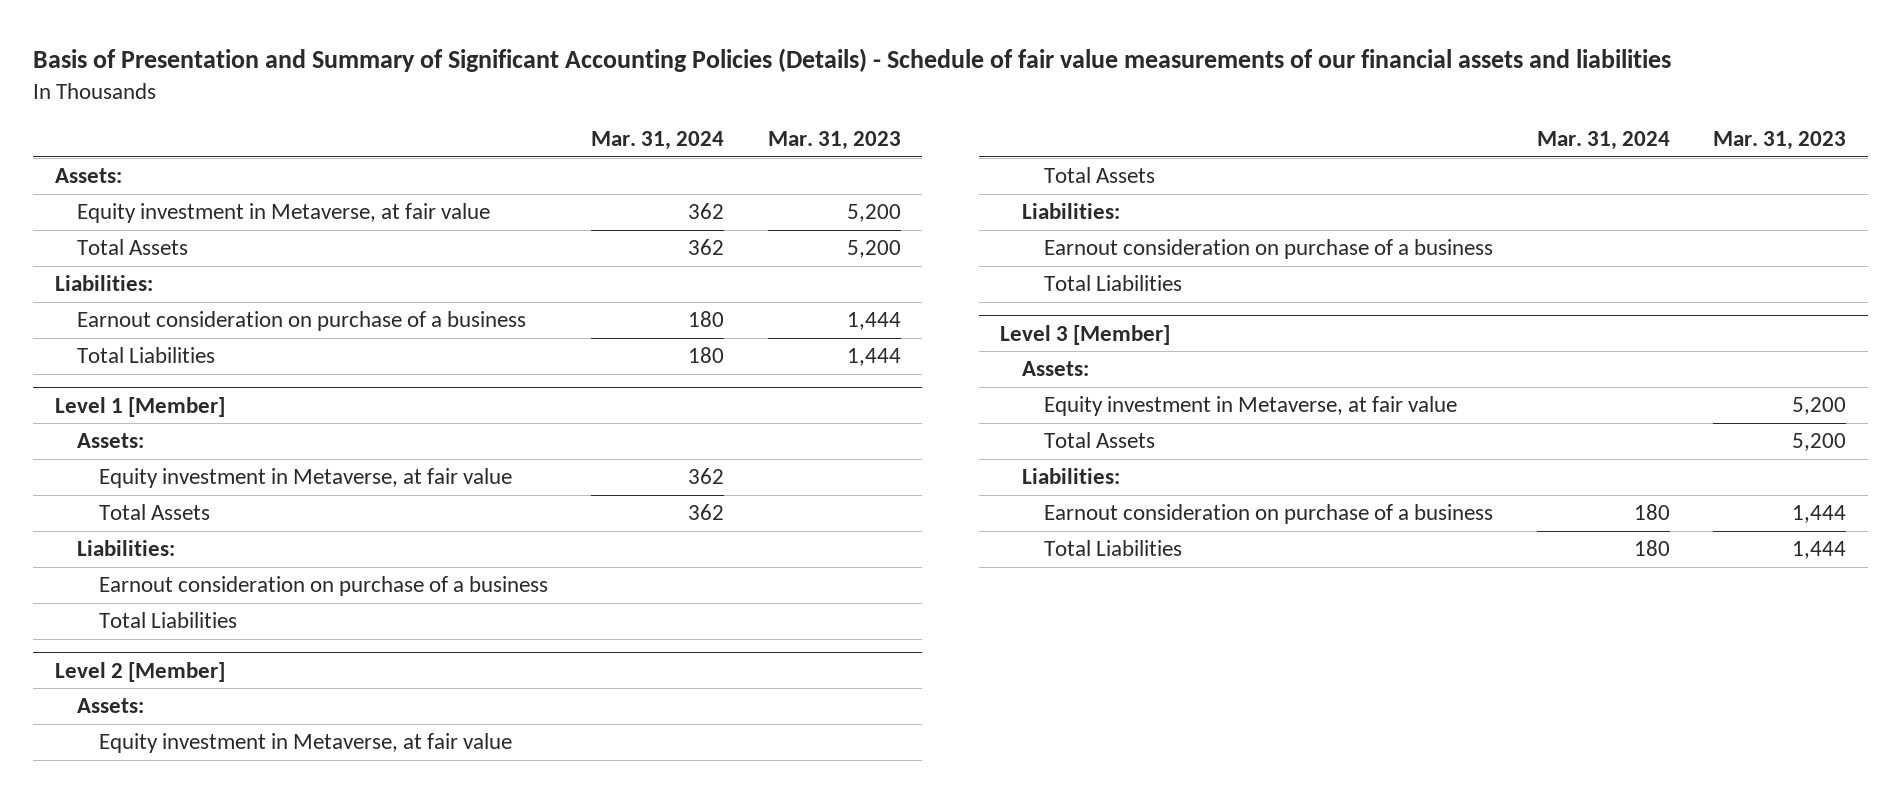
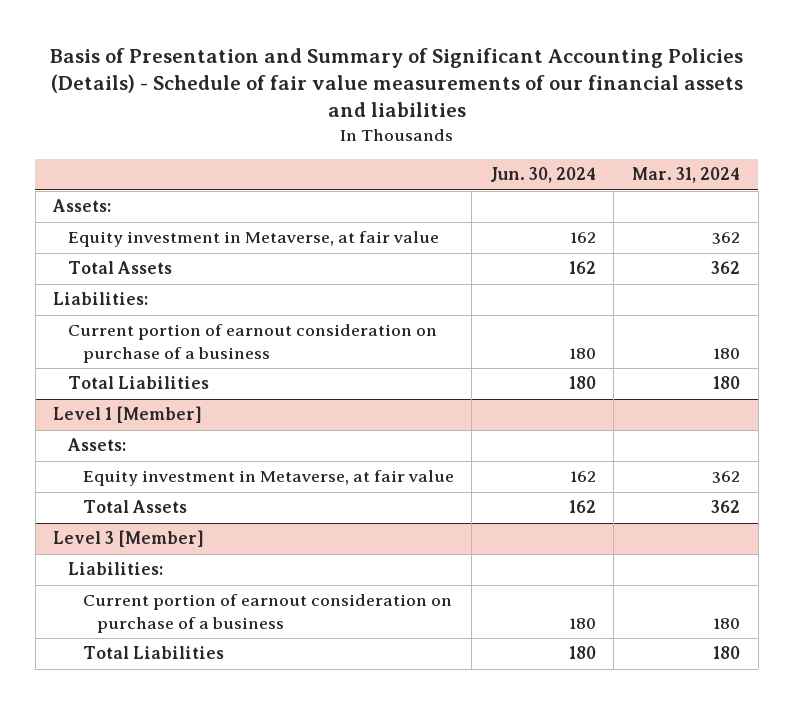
- | Mar. 31, 2024 | Mar. 31, 2023
+ | Jun. 30, 2024 | Mar. 31, 2024
- Earnout consideration on purchase of a business | 180 | 1,444
+ Current portion of earnout consideration on purchase of a business | 180 | 180
@ Level 1 [Member]
- Liabilities:
- Earnout consideration on purchase of a business
- Total Liabilities
- Level 2 [Member]
- Assets:
- Equity investment in Metaverse, at fair value
- Total Assets
- Liabilities:
- Earnout consideration on purchase of a business
- Total Liabilities
@ Level 3 [Member]
- Assets:
- Equity investment in Metaverse, at fair value | | 5,200
- Total Assets | | 5,200
- Earnout consideration on purchase of a business | 180 | 1,444
+ Current portion of earnout consideration on purchase of a business | 180 | 180

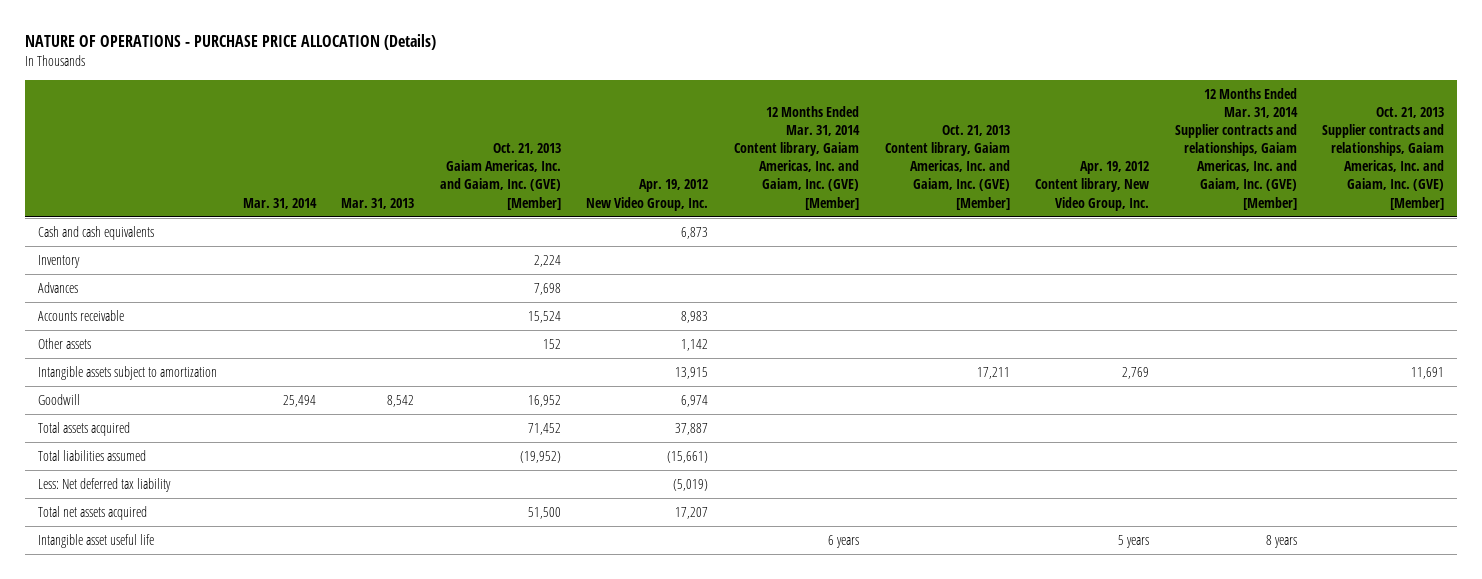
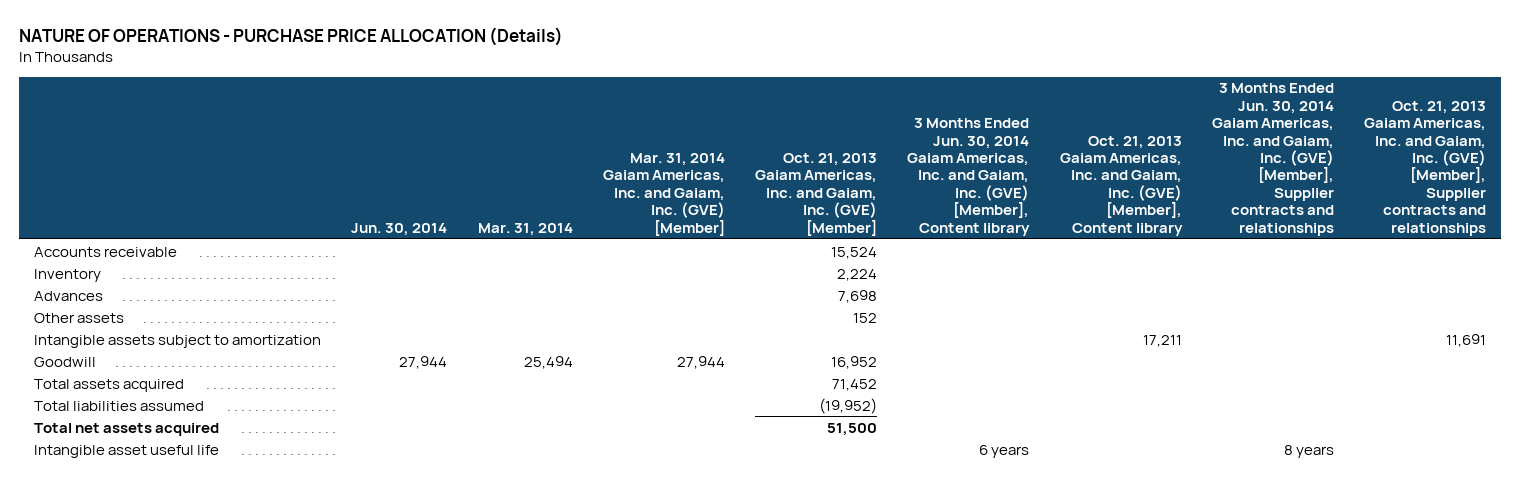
- | Mar. 31, 2014 | Mar. 31, 2013 | Oct. 21, 2013 Gaiam Americas, Inc. and Gaiam, Inc. (GVE) [Member] | Apr. 19, 2012 New Video Group, Inc. | 12 Months Ended Mar. 31, 2014 Content library, Gaiam Americas, Inc. and Gaiam, Inc. (GVE) [Member] | Oct. 21, 2013 Content library, Gaiam Americas, Inc. and Gaiam, Inc. (GVE) [Member] | Apr. 19, 2012 Content library, New Video Group, Inc. | 12 Months Ended Mar. 31, 2014 Supplier contracts and relationships, Gaiam Americas, Inc. and Gaiam, Inc. (GVE) [Member] | Oct. 21, 2013 Supplier contracts and relationships, Gaiam Americas, Inc. and Gaiam, Inc. (GVE) [Member]
+ | Jun. 30, 2014 | Mar. 31, 2014 | Mar. 31, 2014 Gaiam Americas, Inc. and Gaiam, Inc. (GVE) [Member] | Oct. 21, 2013 Gaiam Americas, Inc. and Gaiam, Inc. (GVE) [Member] | 3 Months Ended Jun. 30, 2014 Gaiam Americas, Inc. and Gaiam, Inc. (GVE) [Member], Content library | Oct. 21, 2013 Gaiam Americas, Inc. and Gaiam, Inc. (GVE) [Member], Content library | 3 Months Ended Jun. 30, 2014 Gaiam Americas, Inc. and Gaiam, Inc. (GVE) [Member], Supplier contracts and relationships | Oct. 21, 2013 Gaiam Americas, Inc. and Gaiam, Inc. (GVE) [Member], Supplier contracts and relationships
- Cash and cash equivalents | | | | 6,873 | | | | |
moved up: Accounts receivable | | | | 15,524 | | | |
- Less: Net deferred tax liability | | | | (5,019) | | | | |

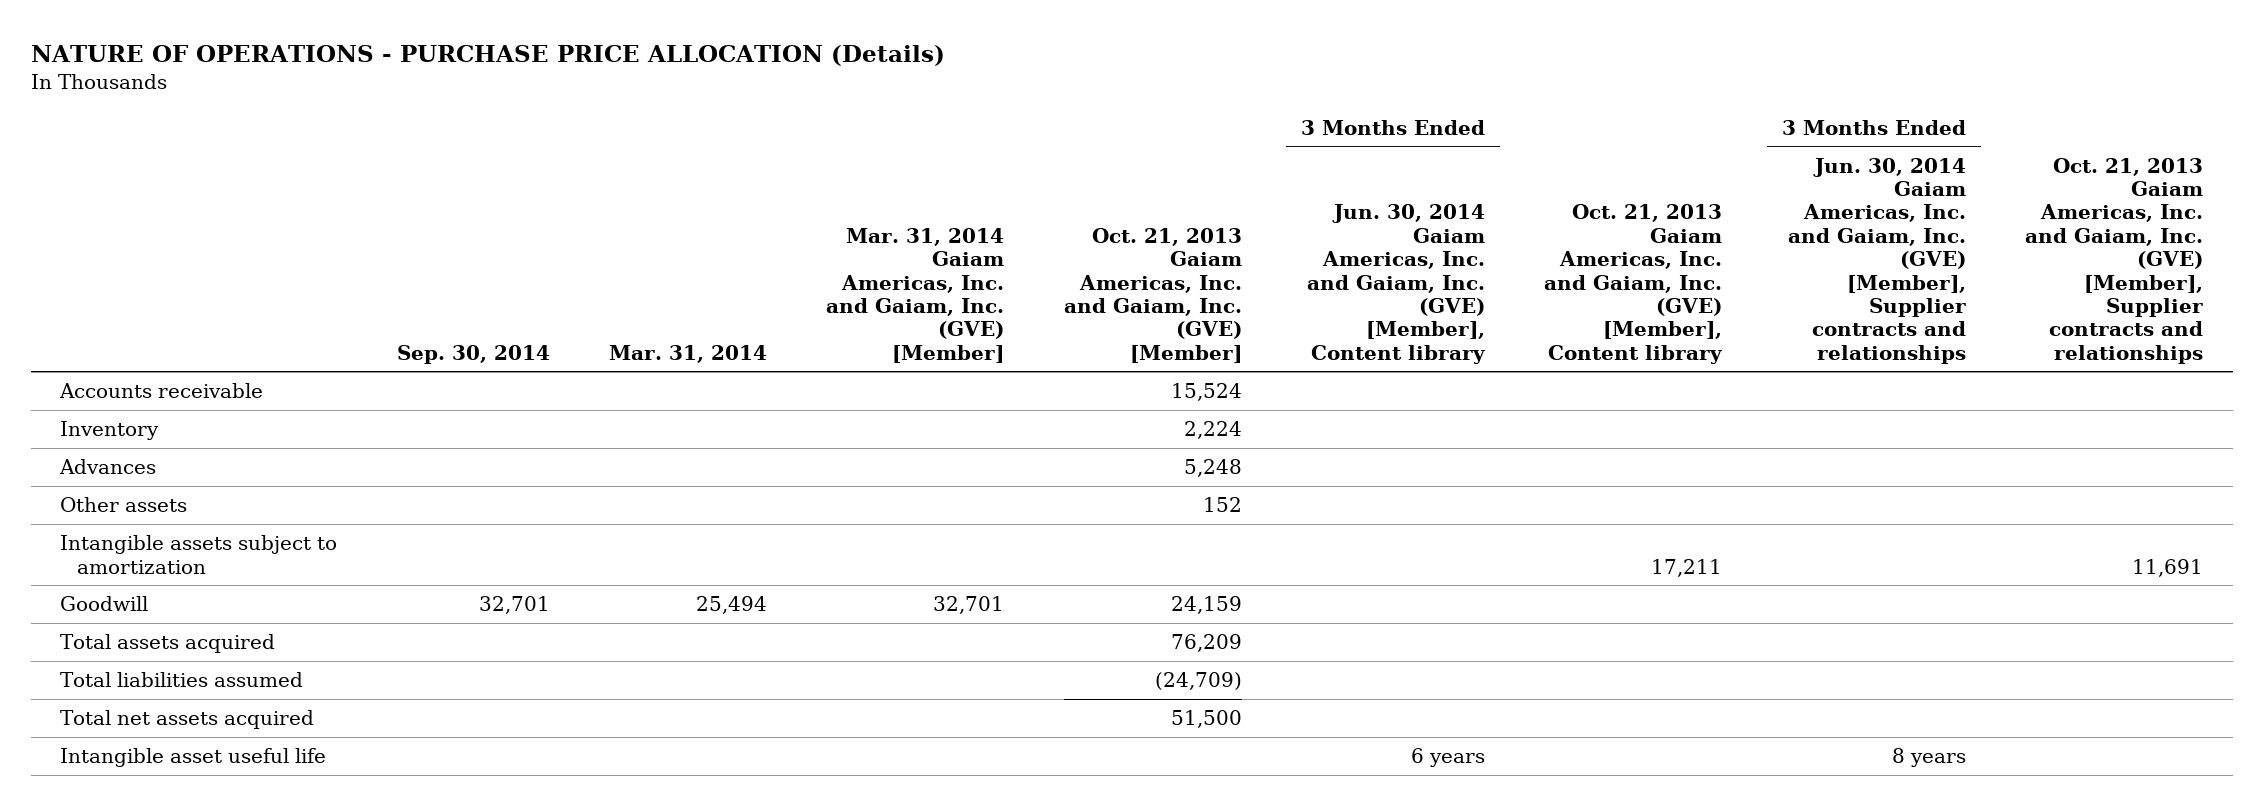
- | Jun. 30, 2014 | Mar. 31, 2014 | Mar. 31, 2014 Gaiam Americas, Inc. and Gaiam, Inc. (GVE) [Member] | Oct. 21, 2013 Gaiam Americas, Inc. and Gaiam, Inc. (GVE) [Member] | 3 Months Ended Jun. 30, 2014 Gaiam Americas, Inc. and Gaiam, Inc. (GVE) [Member], Content library | Oct. 21, 2013 Gaiam Americas, Inc. and Gaiam, Inc. (GVE) [Member], Content library | 3 Months Ended Jun. 30, 2014 Gaiam Americas, Inc. and Gaiam, Inc. (GVE) [Member], Supplier contracts and relationships | Oct. 21, 2013 Gaiam Americas, Inc. and Gaiam, Inc. (GVE) [Member], Supplier contracts and relationships
+ | Sep. 30, 2014 | Mar. 31, 2014 | Mar. 31, 2014 Gaiam Americas, Inc. and Gaiam, Inc. (GVE) [Member] | Oct. 21, 2013 Gaiam Americas, Inc. and Gaiam, Inc. (GVE) [Member] | 3 Months Ended Jun. 30, 2014 Gaiam Americas, Inc. and Gaiam, Inc. (GVE) [Member], Content library | Oct. 21, 2013 Gaiam Americas, Inc. and Gaiam, Inc. (GVE) [Member], Content library | 3 Months Ended Jun. 30, 2014 Gaiam Americas, Inc. and Gaiam, Inc. (GVE) [Member], Supplier contracts and relationships | Oct. 21, 2013 Gaiam Americas, Inc. and Gaiam, Inc. (GVE) [Member], Supplier contracts and relationships
- Advances | | | | 7,698 | | | |
+ Advances | | | | 5,248 | | | |
- Goodwill | 27,944 | 25,494 | 27,944 | 16,952 | | | |
- Total assets acquired | | | | 71,452 | | | |
- Total liabilities assumed | | | | (19,952) | | | |
+ Goodwill | 32,701 | 25,494 | 32,701 | 24,159 | | | |
+ Total assets acquired | | | | 76,209 | | | |
+ Total liabilities assumed | | | | (24,709) | | | |

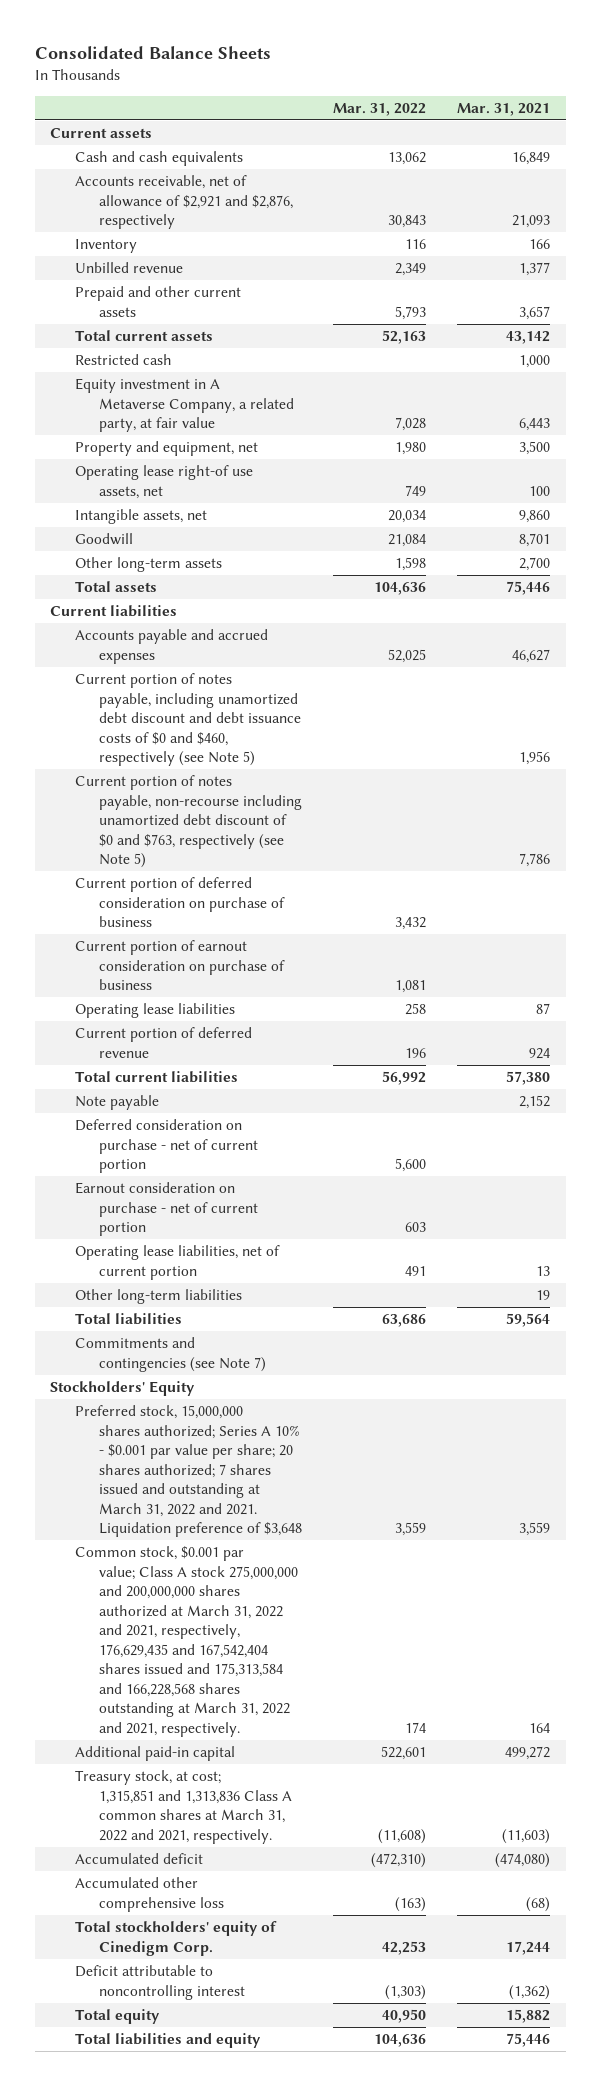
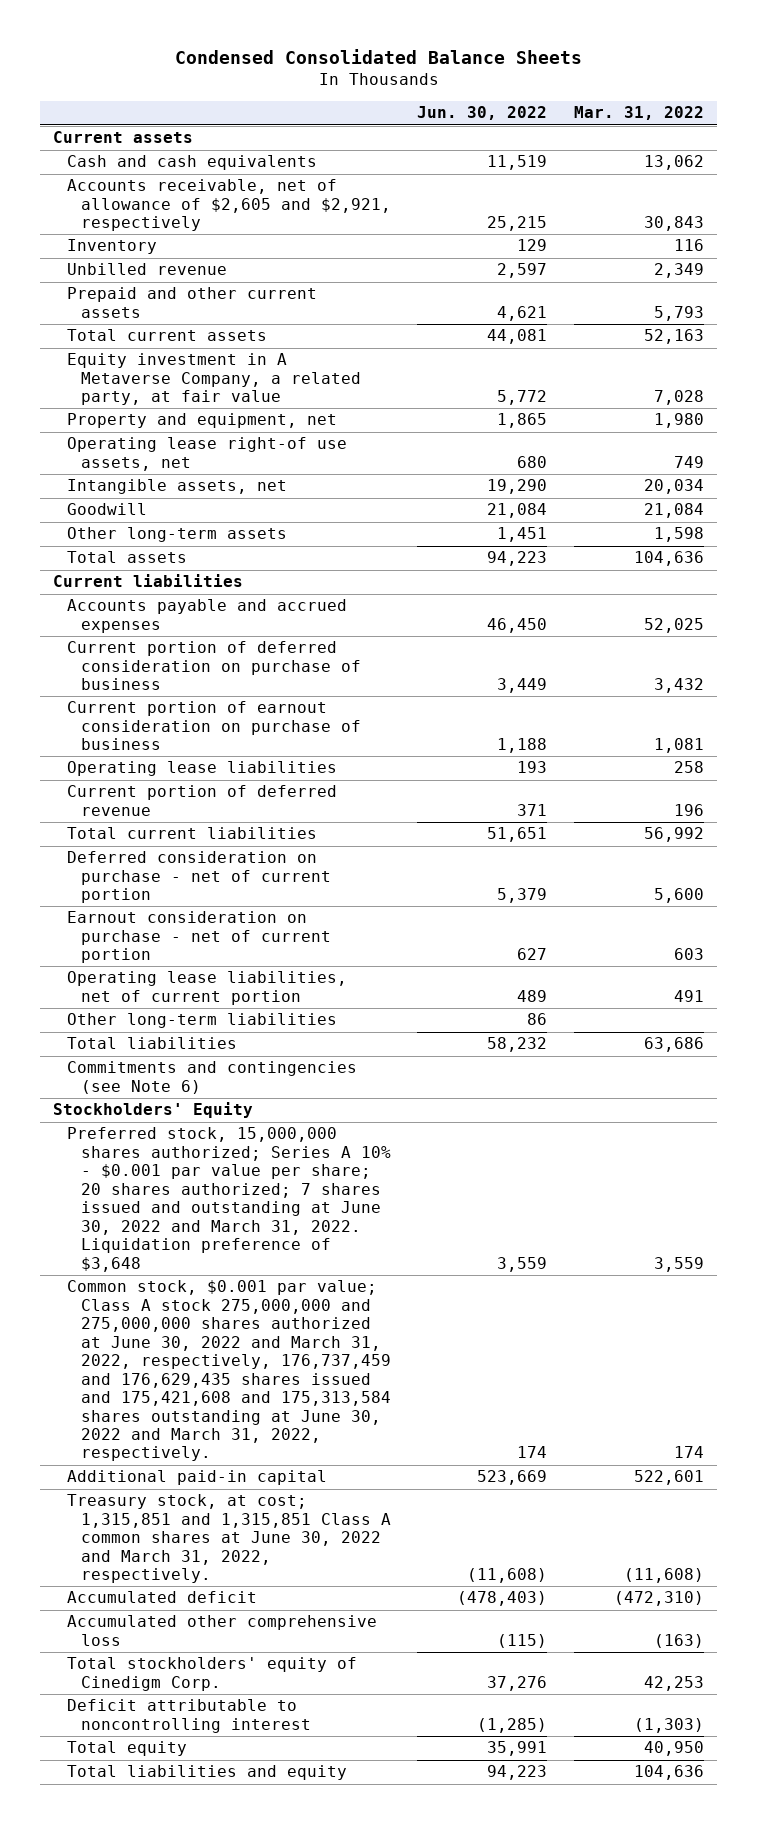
- Consolidated Balance Sheets
+ Condensed Consolidated Balance Sheets
- | Mar. 31, 2022 | Mar. 31, 2021
+ | Jun. 30, 2022 | Mar. 31, 2022
- Accounts receivable, net of allowance of $2,921 and $2,876, respectively | 30,843 | 21,093
+ Accounts receivable, net of allowance of $2,605 and $2,921, respectively | 25,215 | 30,843
- Restricted cash | | 1,000
- Current portion of notes payable, including unamortized debt discount and debt issuance costs of $0 and $460, respectively (see Note 5) | | 1,956
- Current portion of notes payable, non-recourse including unamortized debt discount of $0 and $763, respectively (see Note 5) | | 7,786
- Note payable | | 2,152
- Commitments and contingencies (see Note 7)
+ Commitments and contingencies (see Note 6)
- Preferred stock, 15,000,000 shares authorized; Series A 10% - $0.001 par value per share; 20 shares authorized; 7 shares issued and outstanding at March 31, 2022 and 2021. Liquidation preference of $3,648 | 3,559 | 3,559
- Common stock, $0.001 par value; Class A stock 275,000,000 and 200,000,000 shares authorized at March 31, 2022 and 2021, respectively, 176,629,435 and 167,542,404 shares issued and 175,313,584 and 166,228,568 shares outstanding at March 31, 2022 and 2021, respectively. | 174 | 164
+ Preferred stock, 15,000,000 shares authorized; Series A 10% - $0.001 par value per share; 20 shares authorized; 7 shares issued and outstanding at June 30, 2022 and March 31, 2022. Liquidation preference of $3,648 | 3,559 | 3,559
+ Common stock, $0.001 par value; Class A stock 275,000,000 and 275,000,000 shares authorized at June 30, 2022 and March 31, 2022, respectively, 176,737,459 and 176,629,435 shares issued and 175,421,608 and 175,313,584 shares outstanding at June 30, 2022 and March 31, 2022, respectively. | 174 | 174
- Treasury stock, at cost; 1,315,851 and 1,313,836 Class A common shares at March 31, 2022 and 2021, respectively. | (11,608) | (11,603)
+ Treasury stock, at cost; 1,315,851 and 1,315,851 Class A common shares at June 30, 2022 and March 31, 2022, respectively. | (11,608) | (11,608)

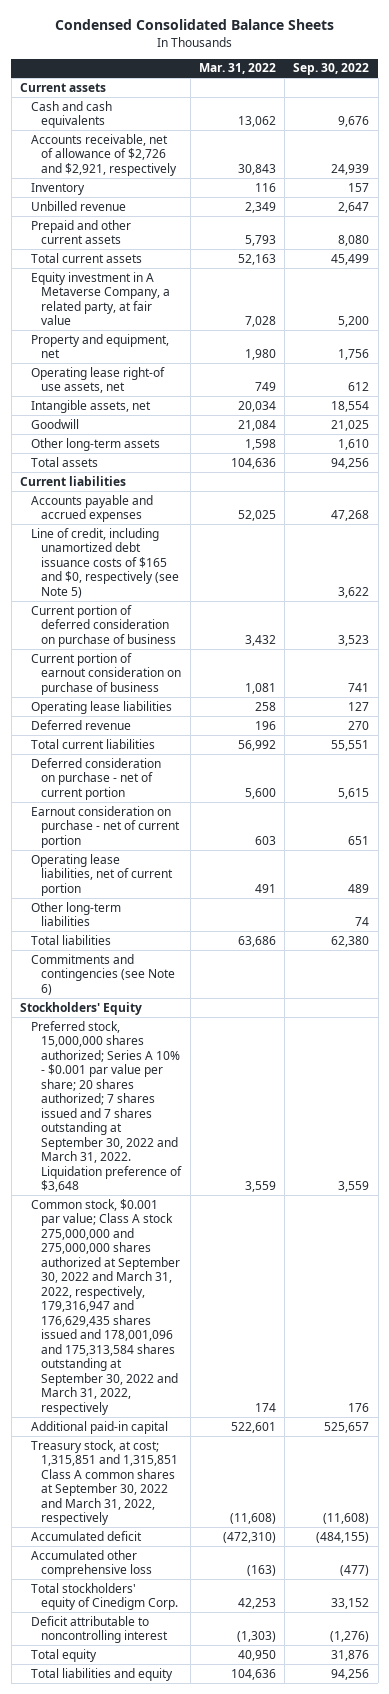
- | Jun. 30, 2022 | Mar. 31, 2022
+ | Mar. 31, 2022 | Sep. 30, 2022
- Accounts receivable, net of allowance of $2,605 and $2,921, respectively | 25,215 | 30,843
+ Accounts receivable, net of allowance of $2,726 and $2,921, respectively | 30,843 | 24,939
+ Line of credit, including unamortized debt issuance costs of $165 and $0, respectively (see Note 5) | | 3,622
- Current portion of deferred revenue | 371 | 196
+ Deferred revenue | 196 | 270
- Preferred stock, 15,000,000 shares authorized; Series A 10% - $0.001 par value per share; 20 shares authorized; 7 shares issued and outstanding at June 30, 2022 and March 31, 2022. Liquidation preference of $3,648 | 3,559 | 3,559
- Common stock, $0.001 par value; Class A stock 275,000,000 and 275,000,000 shares authorized at June 30, 2022 and March 31, 2022, respectively, 176,737,459 and 176,629,435 shares issued and 175,421,608 and 175,313,584 shares outstanding at June 30, 2022 and March 31, 2022, respectively. | 174 | 174
+ Preferred stock, 15,000,000 shares authorized; Series A 10% - $0.001 par value per share; 20 shares authorized; 7 shares issued and 7 shares outstanding at September 30, 2022 and March 31, 2022. Liquidation preference of $3,648 | 3,559 | 3,559
+ Common stock, $0.001 par value; Class A stock 275,000,000 and 275,000,000 shares authorized at September 30, 2022 and March 31, 2022, respectively, 179,316,947 and 176,629,435 shares issued and 178,001,096 and 175,313,584 shares outstanding at September 30, 2022 and March 31, 2022, respectively | 174 | 176
- Treasury stock, at cost; 1,315,851 and 1,315,851 Class A common shares at June 30, 2022 and March 31, 2022, respectively. | (11,608) | (11,608)
+ Treasury stock, at cost; 1,315,851 and 1,315,851 Class A common shares at September 30, 2022 and March 31, 2022, respectively | (11,608) | (11,608)

